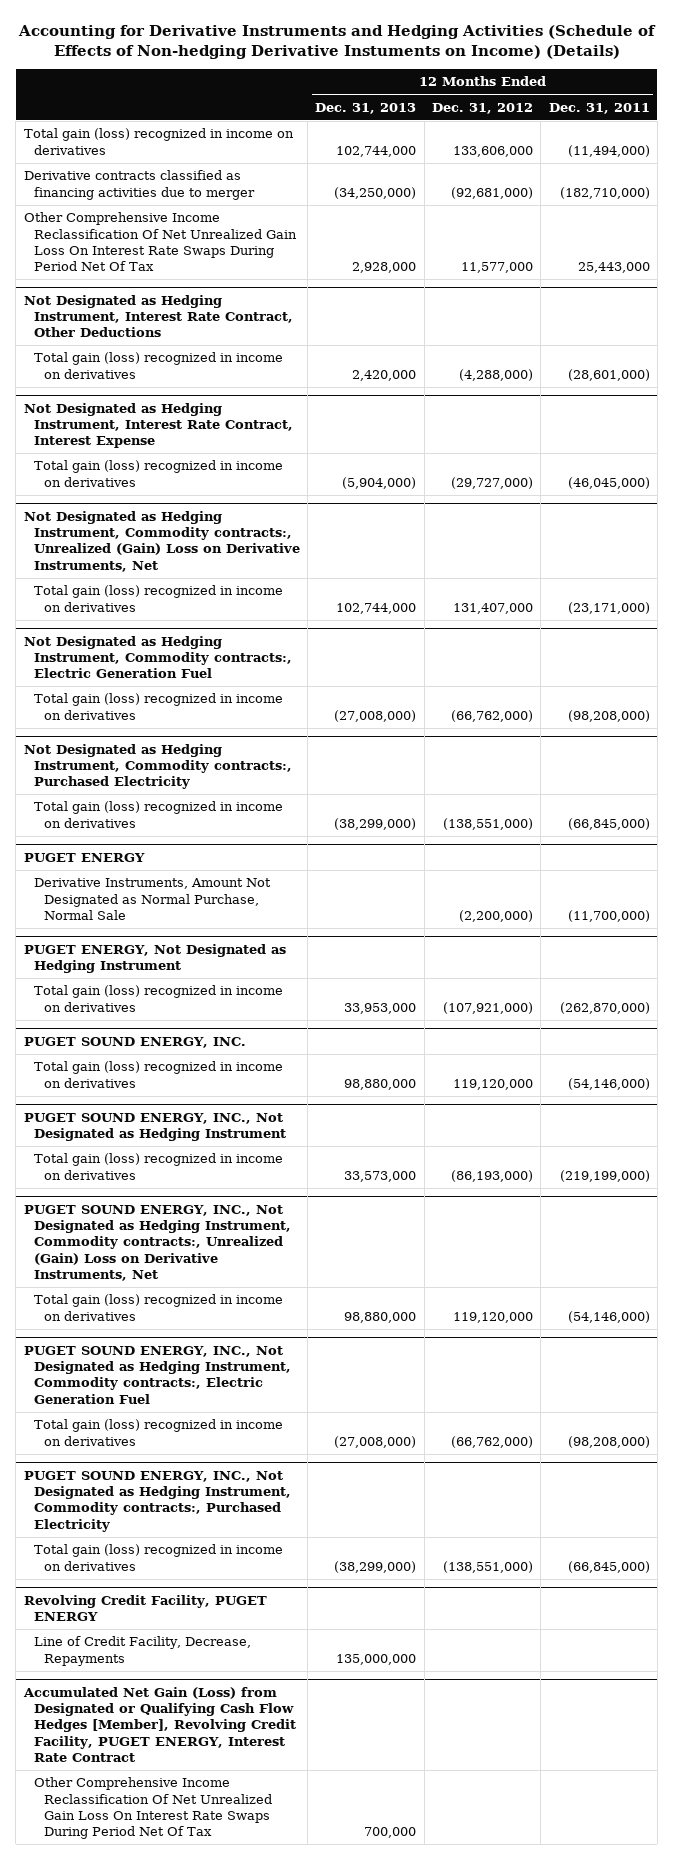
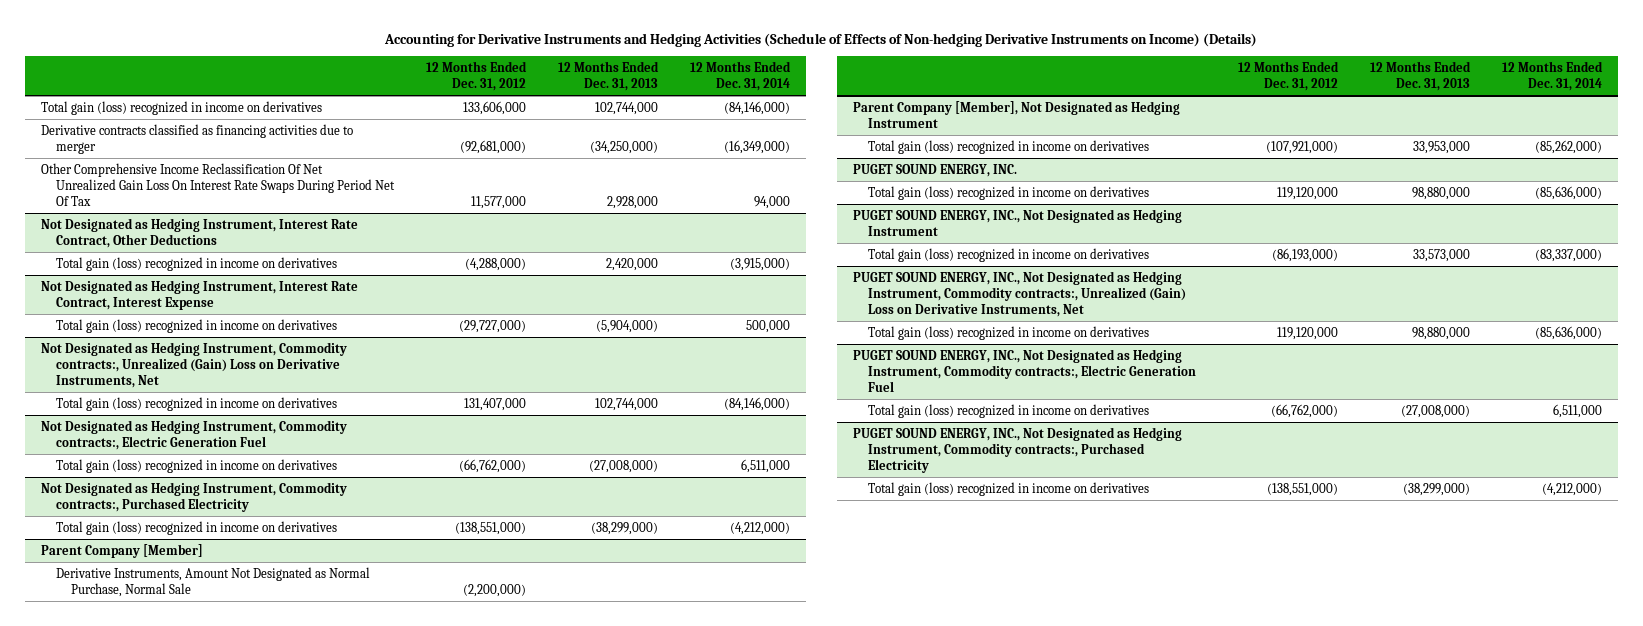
- Accounting for Derivative Instruments and Hedging Activities (Schedule of Effects of Non-hedging Derivative Instuments on Income) (Details)
+ Accounting for Derivative Instruments and Hedging Activities (Schedule of Effects of Non-hedging Derivative Instruments on Income) (Details)
- | 12 Months Ended Dec. 31, 2013 | 12 Months Ended Dec. 31, 2012 | 12 Months Ended Dec. 31, 2011
+ | 12 Months Ended Dec. 31, 2012 | 12 Months Ended Dec. 31, 2013 | 12 Months Ended Dec. 31, 2014
- PUGET ENERGY
+ Parent Company [Member]
- PUGET ENERGY, Not Designated as Hedging Instrument
+ Parent Company [Member], Not Designated as Hedging Instrument
- Revolving Credit Facility, PUGET ENERGY
- Line of Credit Facility, Decrease, Repayments | 135,000,000 | |
- Accumulated Net Gain (Loss) from Designated or Qualifying Cash Flow Hedges [Member], Revolving Credit Facility, PUGET ENERGY, Interest Rate Contract
- Other Comprehensive Income Reclassification Of Net Unrealized Gain Loss On Interest Rate Swaps During Period Net Of Tax | 700,000 | |

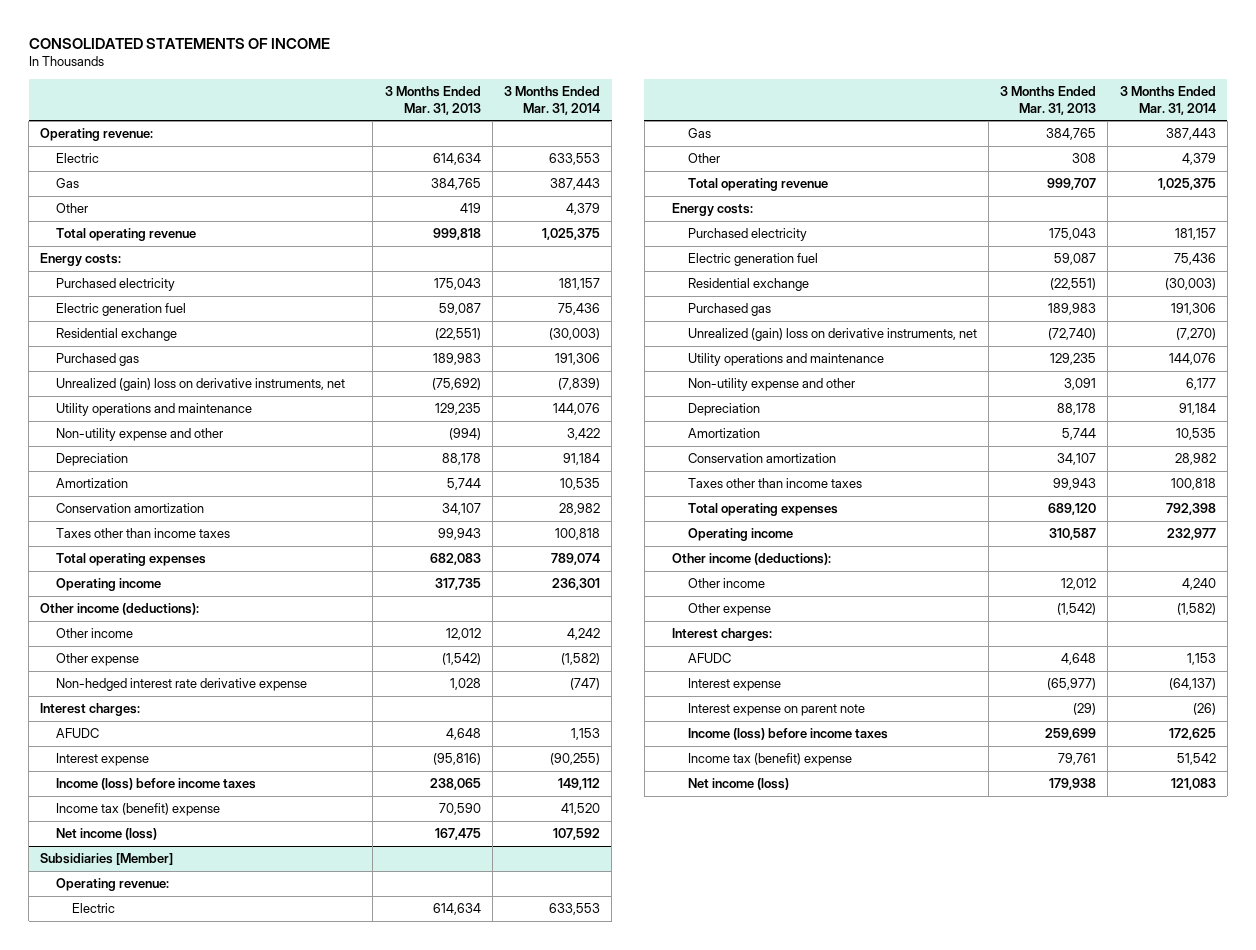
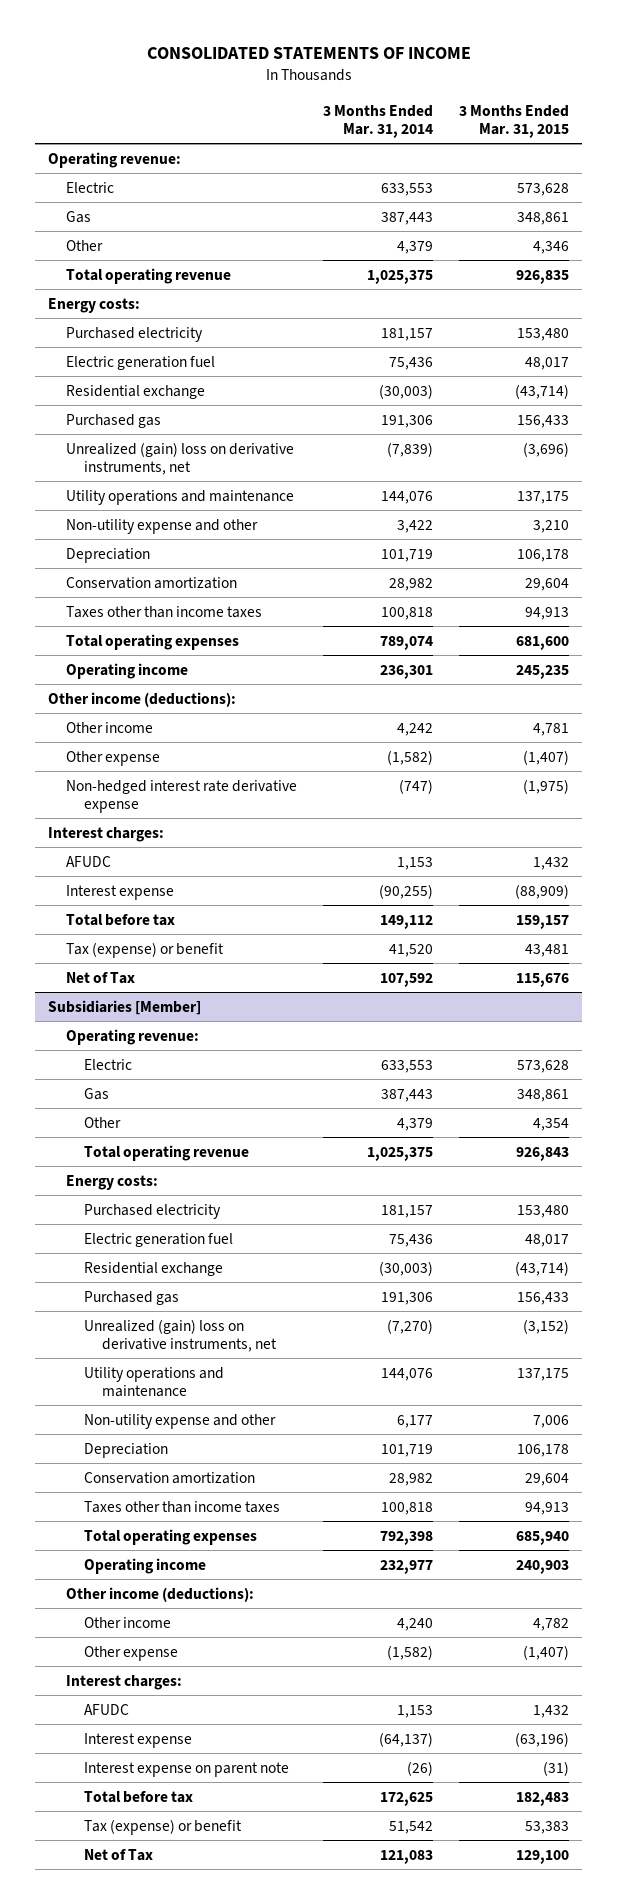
- | 3 Months Ended Mar. 31, 2013 | 3 Months Ended Mar. 31, 2014
+ | 3 Months Ended Mar. 31, 2014 | 3 Months Ended Mar. 31, 2015
- Depreciation | 88,178 | 91,184
- Amortization | 5,744 | 10,535
+ Depreciation | 101,719 | 106,178
- Income (loss) before income taxes | 238,065 | 149,112
- Income tax (benefit) expense | 70,590 | 41,520
- Net income (loss) | 167,475 | 107,592
+ Total before tax | 149,112 | 159,157
+ Tax (expense) or benefit | 41,520 | 43,481
+ Net of Tax | 107,592 | 115,676
@ Subsidiaries [Member]
- Depreciation | 88,178 | 91,184
- Amortization | 5,744 | 10,535
+ Depreciation | 101,719 | 106,178
- Income (loss) before income taxes | 259,699 | 172,625
- Income tax (benefit) expense | 79,761 | 51,542
- Net income (loss) | 179,938 | 121,083
+ Total before tax | 172,625 | 182,483
+ Tax (expense) or benefit | 51,542 | 53,383
+ Net of Tax | 121,083 | 129,100

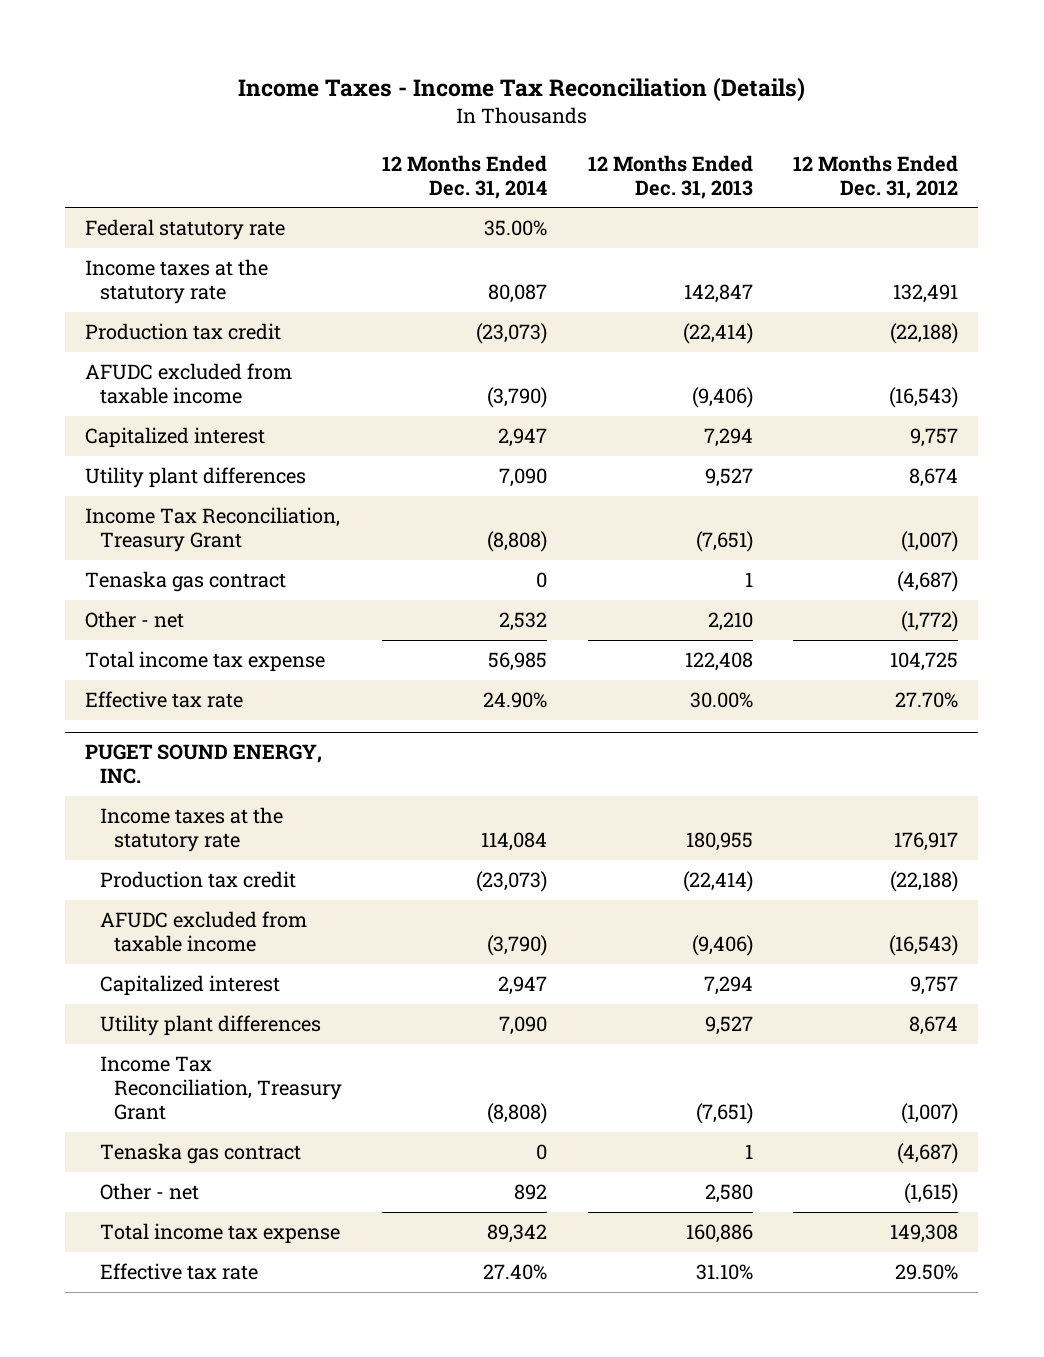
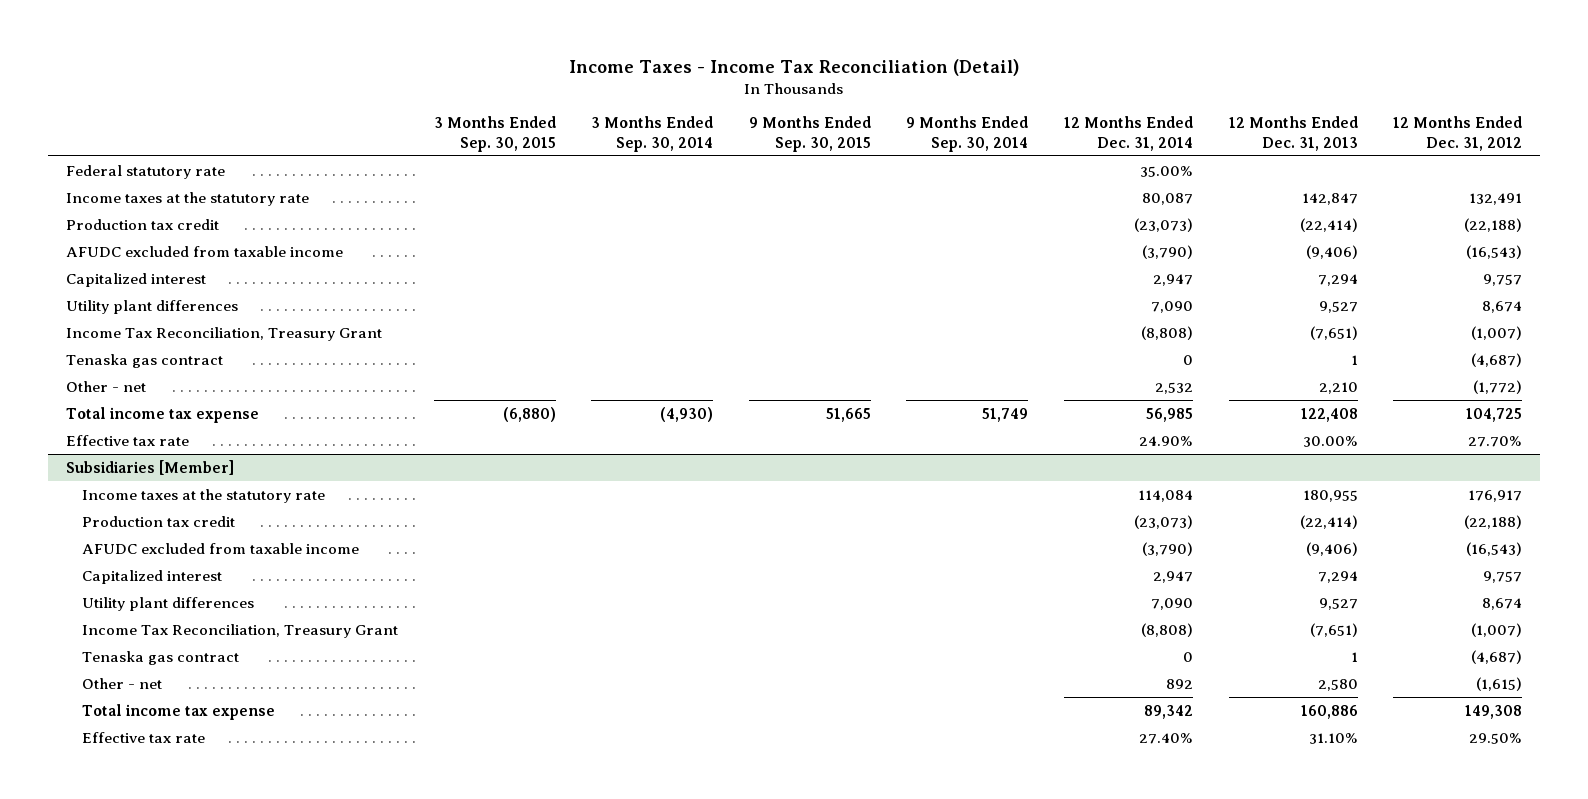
- Income Taxes - Income Tax Reconciliation (Details)
+ Income Taxes - Income Tax Reconciliation (Detail)
- | 12 Months Ended Dec. 31, 2014 | 12 Months Ended Dec. 31, 2013 | 12 Months Ended Dec. 31, 2012
+ | 3 Months Ended Sep. 30, 2015 | 3 Months Ended Sep. 30, 2014 | 9 Months Ended Sep. 30, 2015 | 9 Months Ended Sep. 30, 2014 | 12 Months Ended Dec. 31, 2014 | 12 Months Ended Dec. 31, 2013 | 12 Months Ended Dec. 31, 2012
- PUGET SOUND ENERGY, INC.
+ Subsidiaries [Member]

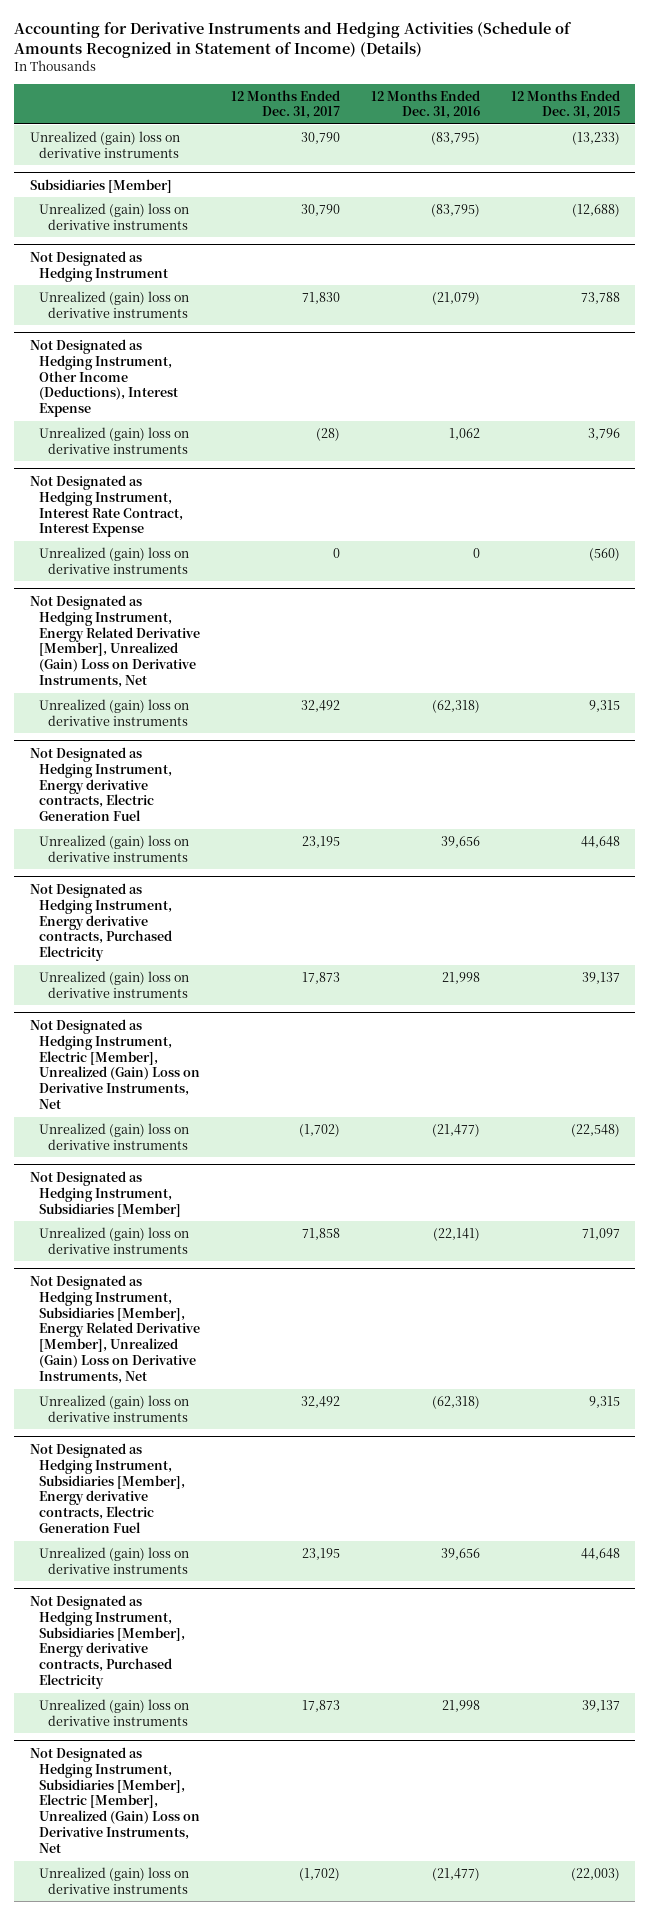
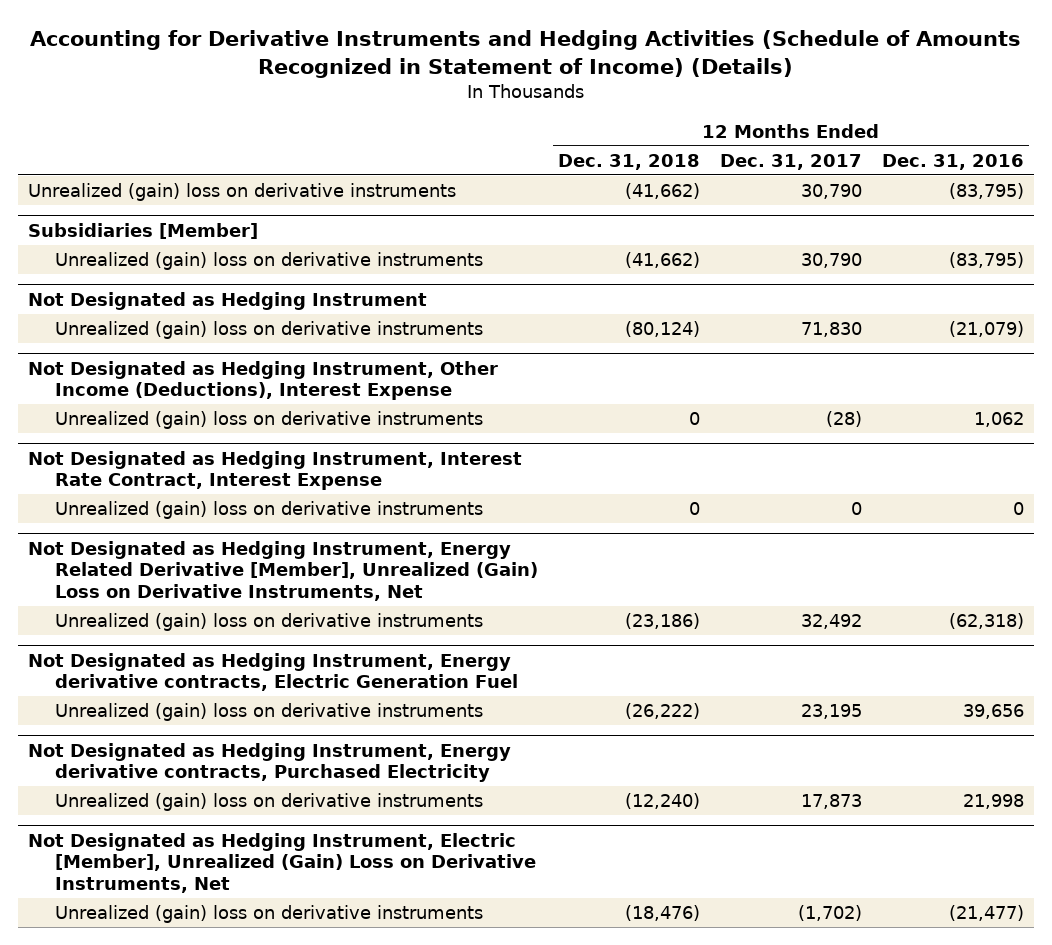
- | 12 Months Ended Dec. 31, 2017 | 12 Months Ended Dec. 31, 2016 | 12 Months Ended Dec. 31, 2015
+ | 12 Months Ended Dec. 31, 2018 | 12 Months Ended Dec. 31, 2017 | 12 Months Ended Dec. 31, 2016
- Not Designated as Hedging Instrument, Subsidiaries [Member]
- Unrealized (gain) loss on derivative instruments | 71,858 | (22,141) | 71,097
- Not Designated as Hedging Instrument, Subsidiaries [Member], Energy Related Derivative [Member], Unrealized (Gain) Loss on Derivative Instruments, Net
- Unrealized (gain) loss on derivative instruments | 32,492 | (62,318) | 9,315
- Not Designated as Hedging Instrument, Subsidiaries [Member], Energy derivative contracts, Electric Generation Fuel
- Unrealized (gain) loss on derivative instruments | 23,195 | 39,656 | 44,648
- Not Designated as Hedging Instrument, Subsidiaries [Member], Energy derivative contracts, Purchased Electricity
- Unrealized (gain) loss on derivative instruments | 17,873 | 21,998 | 39,137
- Not Designated as Hedging Instrument, Subsidiaries [Member], Electric [Member], Unrealized (Gain) Loss on Derivative Instruments, Net
- Unrealized (gain) loss on derivative instruments | (1,702) | (21,477) | (22,003)

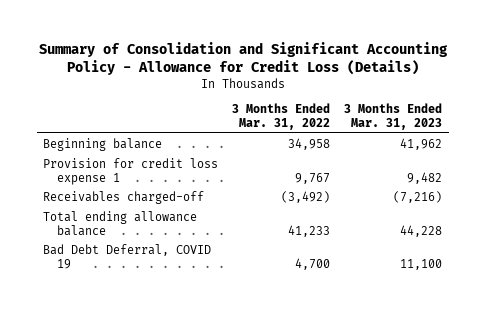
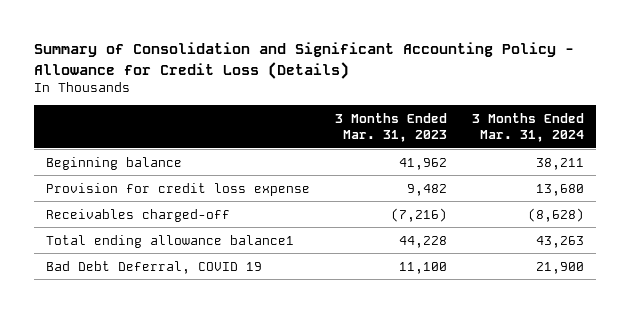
- | 3 Months Ended Mar. 31, 2022 | 3 Months Ended Mar. 31, 2023
+ | 3 Months Ended Mar. 31, 2023 | 3 Months Ended Mar. 31, 2024
- Provision for credit loss expense 1 | 9,767 | 9,482
+ Provision for credit loss expense | 9,482 | 13,680
- Total ending allowance balance | 41,233 | 44,228
+ Total ending allowance balance1 | 44,228 | 43,263

